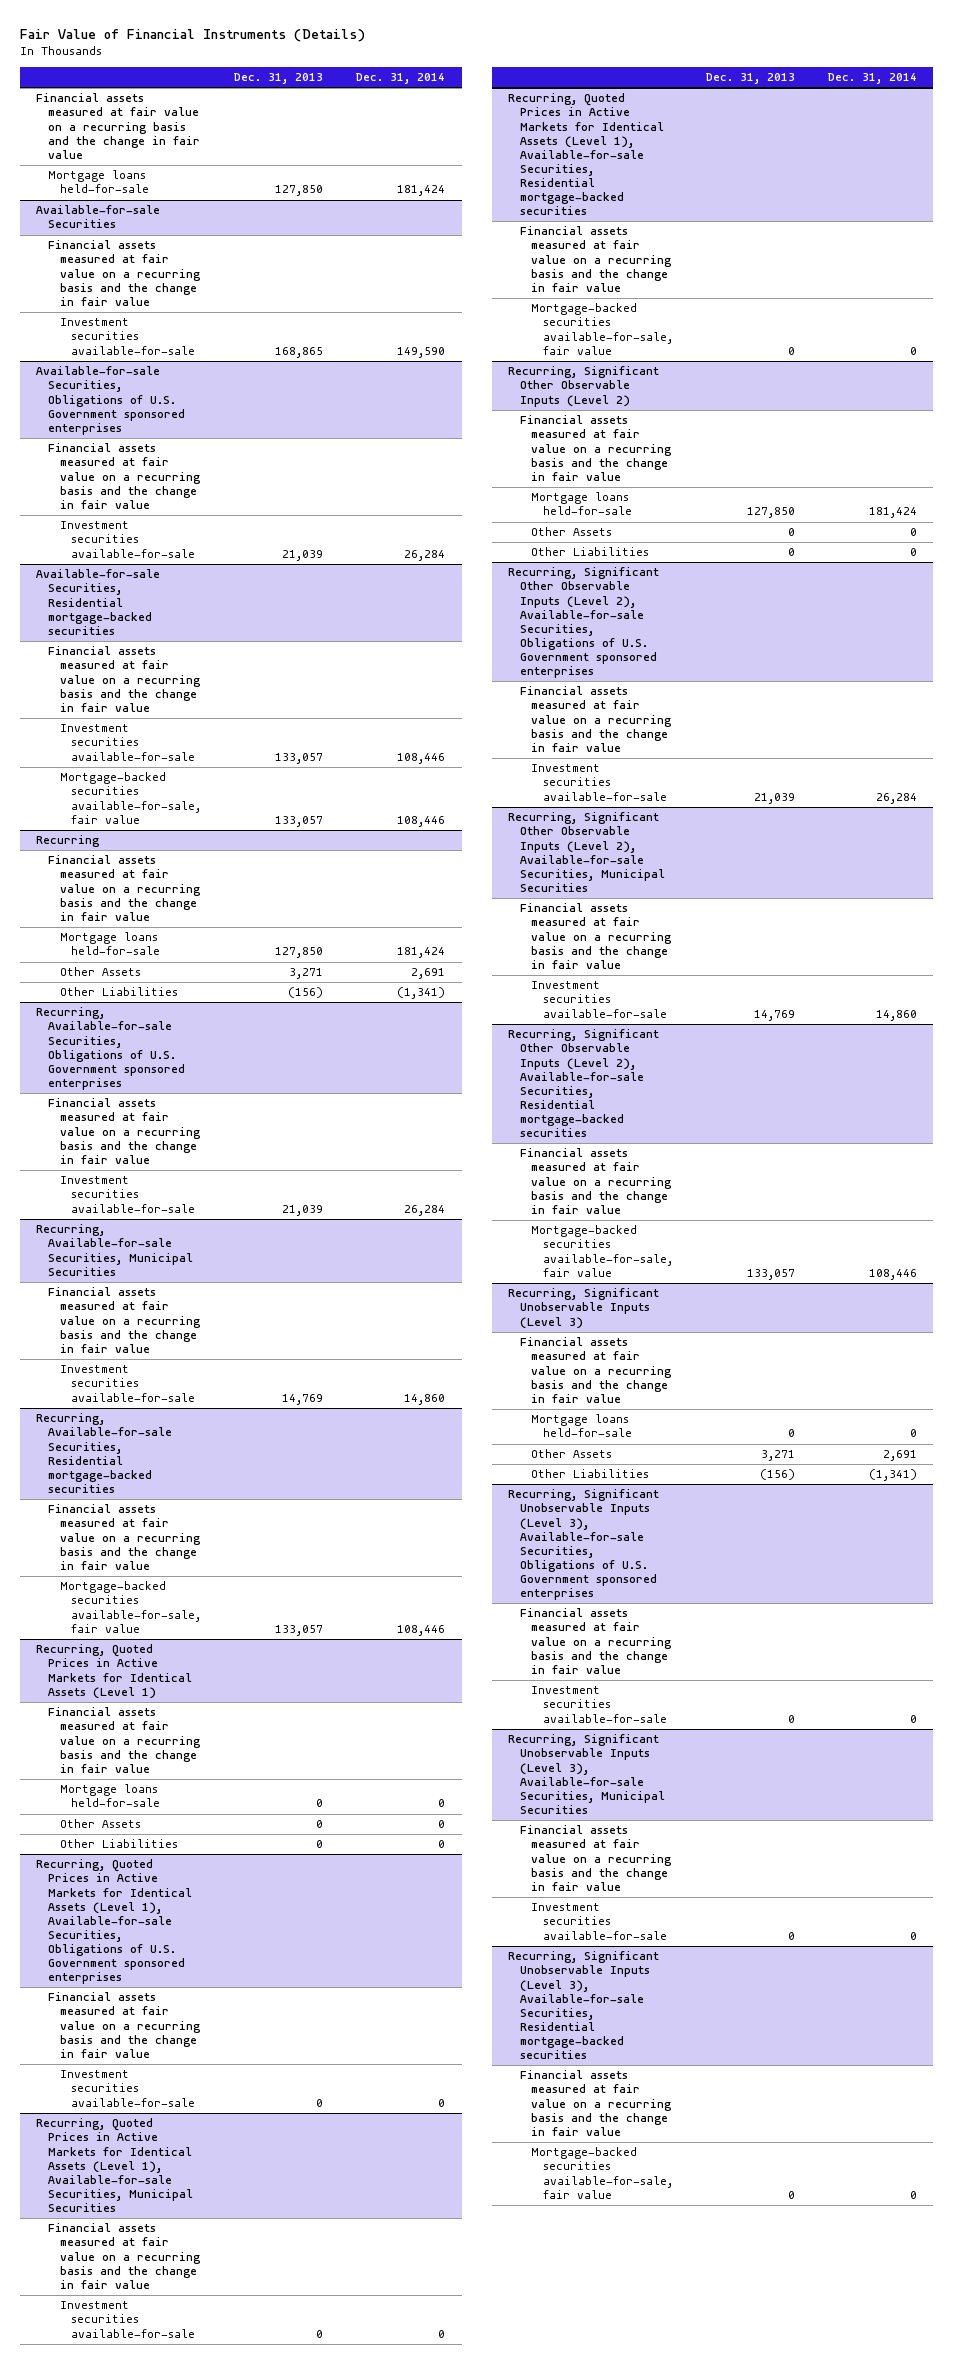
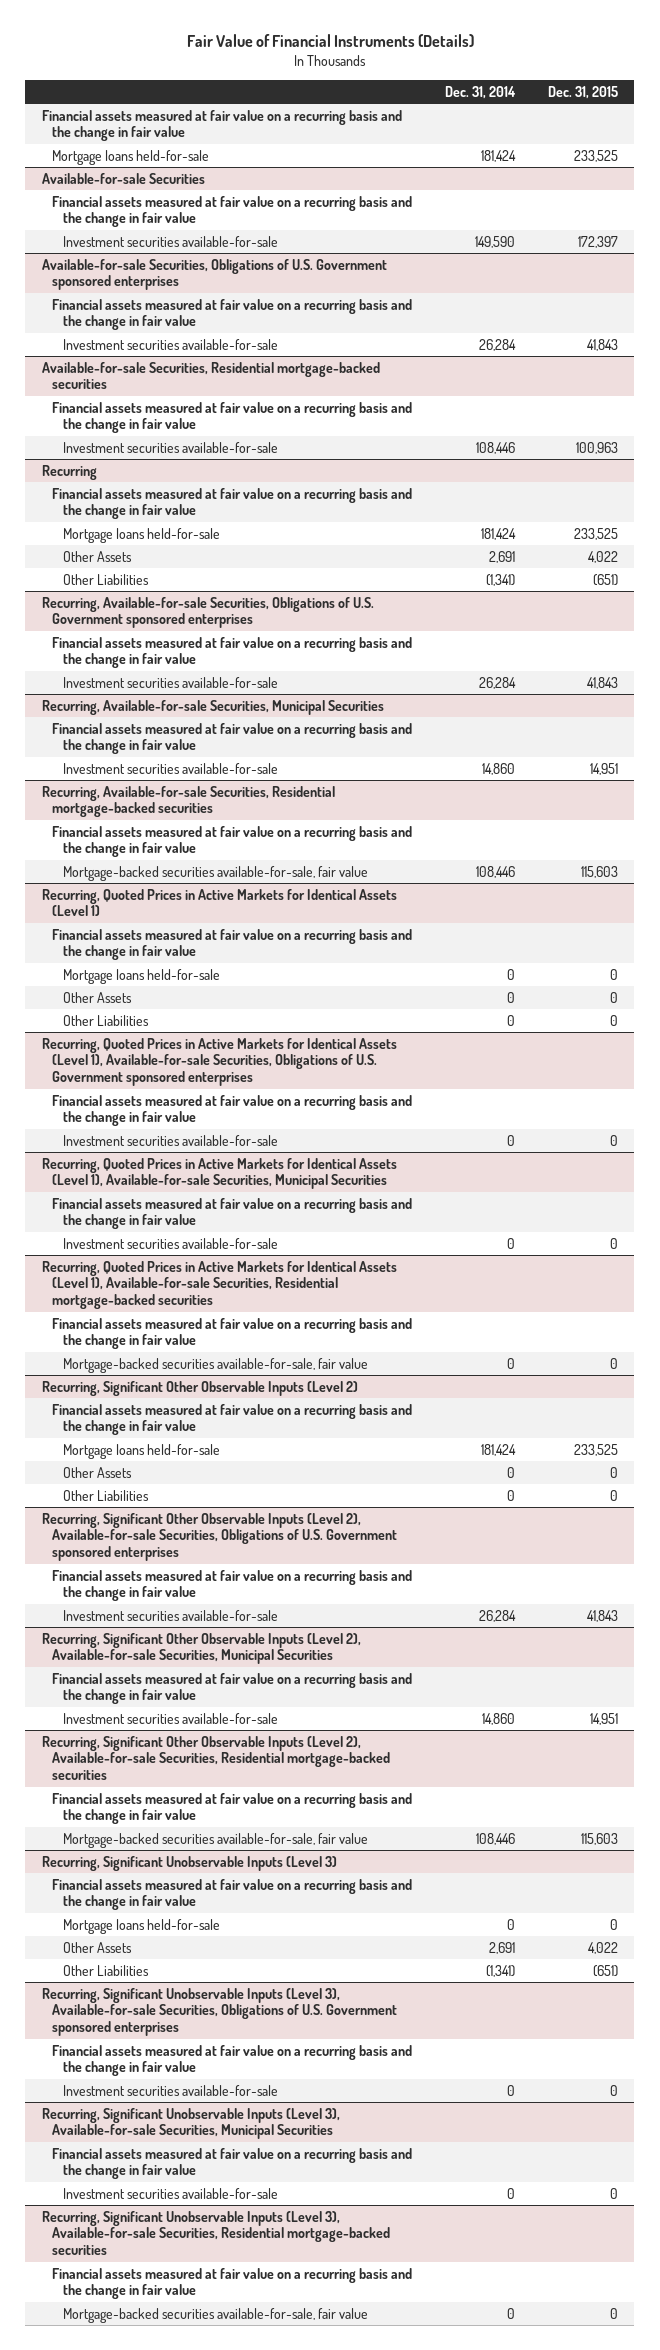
- | Dec. 31, 2013 | Dec. 31, 2014
+ | Dec. 31, 2014 | Dec. 31, 2015
@ Available-for-sale Securities, Residential mortgage-backed securities
- Mortgage-backed securities available-for-sale, fair value | 133,057 | 108,446

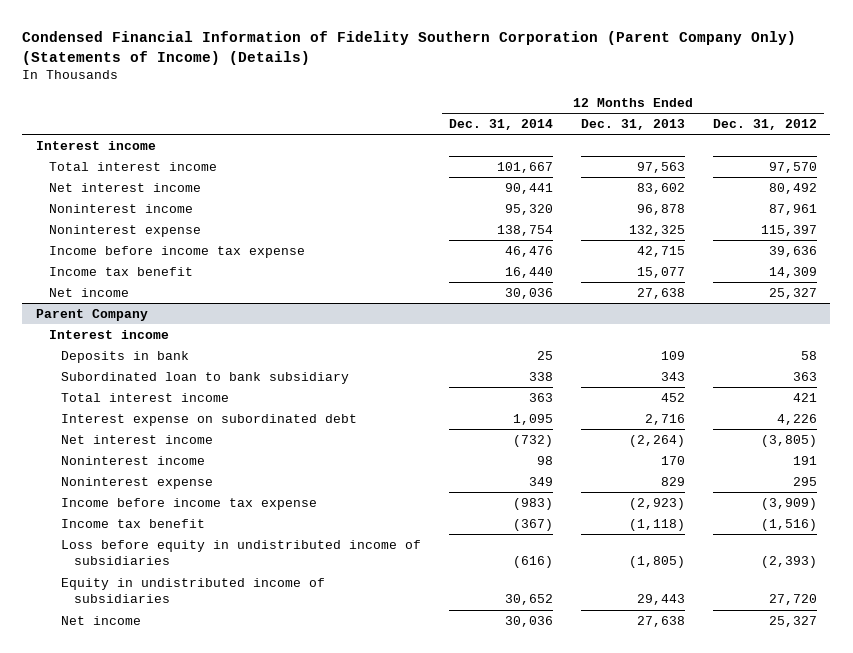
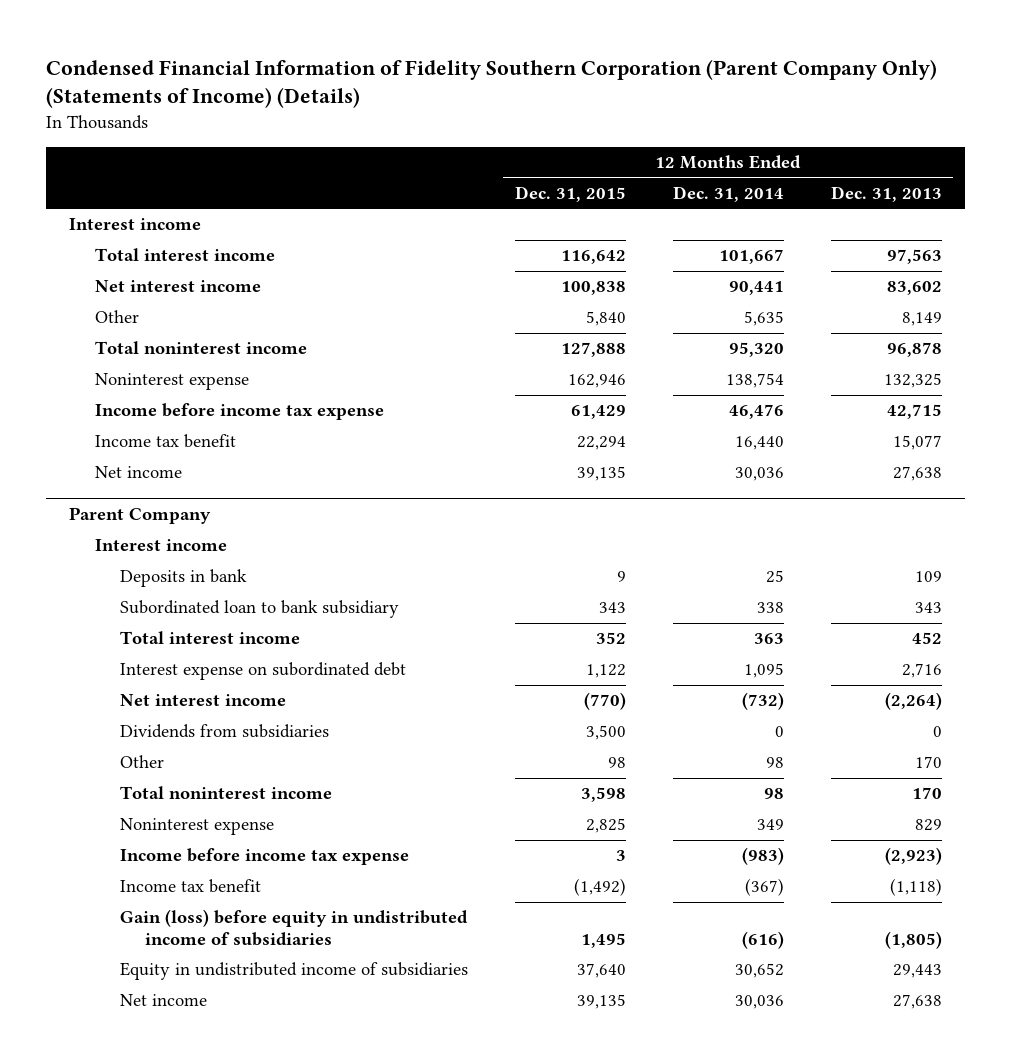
- | 12 Months Ended Dec. 31, 2014 | 12 Months Ended Dec. 31, 2013 | 12 Months Ended Dec. 31, 2012
+ | 12 Months Ended Dec. 31, 2015 | 12 Months Ended Dec. 31, 2014 | 12 Months Ended Dec. 31, 2013
- Noninterest income | 95,320 | 96,878 | 87,961
+ Other | 5,840 | 5,635 | 8,149
+ Total noninterest income | 127,888 | 95,320 | 96,878
@ Parent Company
- Noninterest income | 98 | 170 | 191
+ Dividends from subsidiaries | 3,500 | 0 | 0
+ Other | 98 | 98 | 170
+ Total noninterest income | 3,598 | 98 | 170
- Loss before equity in undistributed income of subsidiaries | (616) | (1,805) | (2,393)
+ Gain (loss) before equity in undistributed income of subsidiaries | 1,495 | (616) | (1,805)

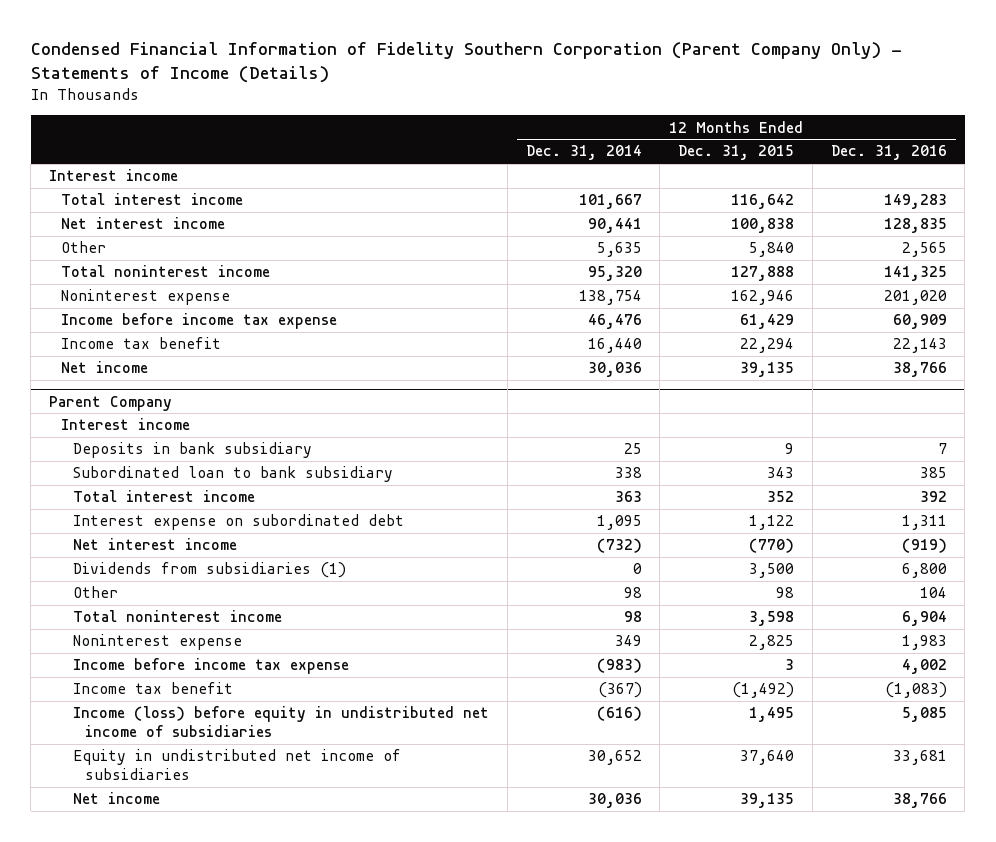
- Condensed Financial Information of Fidelity Southern Corporation (Parent Company Only) (Statements of Income) (Details)
+ Condensed Financial Information of Fidelity Southern Corporation (Parent Company Only) - Statements of Income (Details)
- | 12 Months Ended Dec. 31, 2015 | 12 Months Ended Dec. 31, 2014 | 12 Months Ended Dec. 31, 2013
+ | 12 Months Ended Dec. 31, 2014 | 12 Months Ended Dec. 31, 2015 | 12 Months Ended Dec. 31, 2016
@ Parent Company
- Deposits in bank | 9 | 25 | 109
+ Deposits in bank subsidiary | 25 | 9 | 7
- Dividends from subsidiaries | 3,500 | 0 | 0
+ Dividends from subsidiaries (1) | 0 | 3,500 | 6,800
- Gain (loss) before equity in undistributed income of subsidiaries | 1,495 | (616) | (1,805)
- Equity in undistributed income of subsidiaries | 37,640 | 30,652 | 29,443
+ Income (loss) before equity in undistributed net income of subsidiaries | (616) | 1,495 | 5,085
+ Equity in undistributed net income of subsidiaries | 30,652 | 37,640 | 33,681

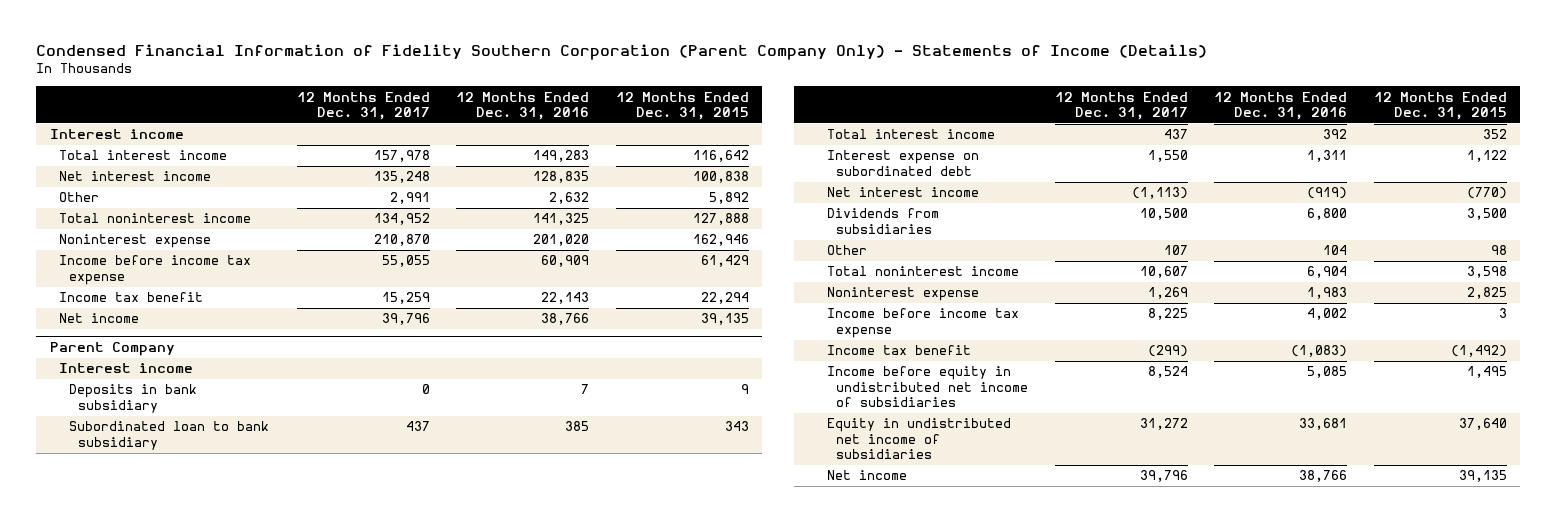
- | 12 Months Ended Dec. 31, 2014 | 12 Months Ended Dec. 31, 2015 | 12 Months Ended Dec. 31, 2016
+ | 12 Months Ended Dec. 31, 2017 | 12 Months Ended Dec. 31, 2016 | 12 Months Ended Dec. 31, 2015
- Other | 5,635 | 5,840 | 2,565
+ Other | 2,991 | 2,632 | 5,892
@ Parent Company
- Dividends from subsidiaries (1) | 0 | 3,500 | 6,800
+ Dividends from subsidiaries | 10,500 | 6,800 | 3,500
- Income (loss) before equity in undistributed net income of subsidiaries | (616) | 1,495 | 5,085
+ Income before equity in undistributed net income of subsidiaries | 8,524 | 5,085 | 1,495

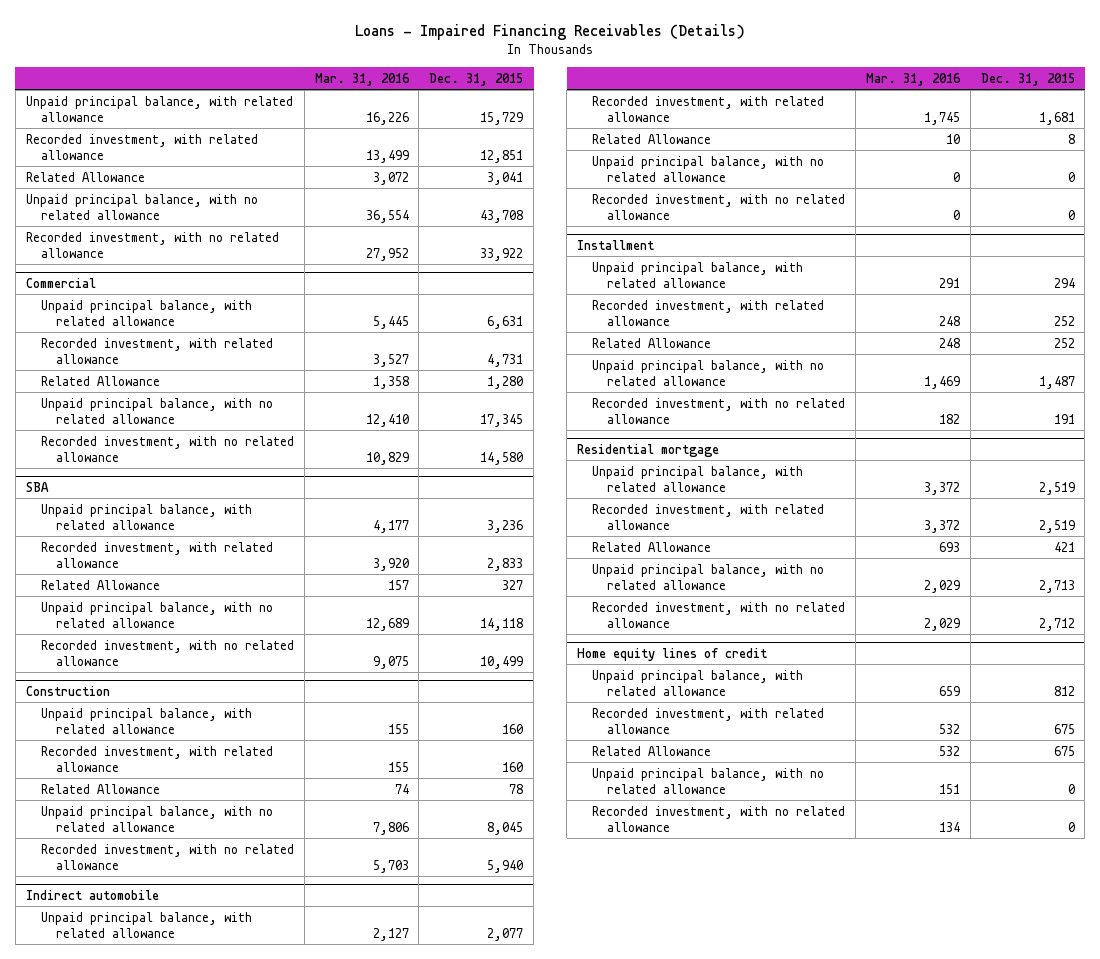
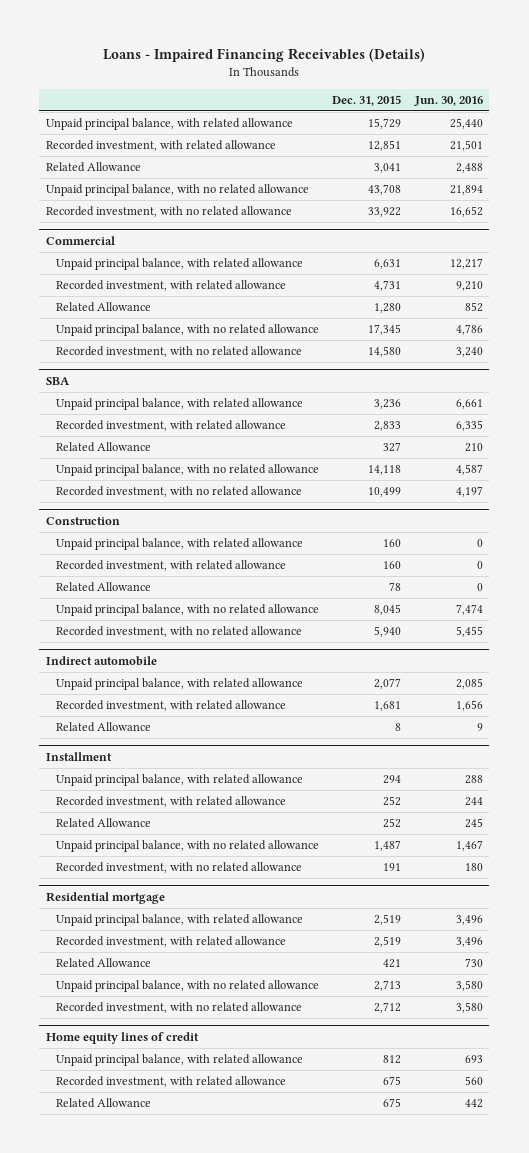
- | Mar. 31, 2016 | Dec. 31, 2015
+ | Dec. 31, 2015 | Jun. 30, 2016
@ Indirect automobile
- Unpaid principal balance, with no related allowance | 0 | 0
- Recorded investment, with no related allowance | 0 | 0
@ Home equity lines of credit
- Unpaid principal balance, with no related allowance | 151 | 0
- Recorded investment, with no related allowance | 134 | 0

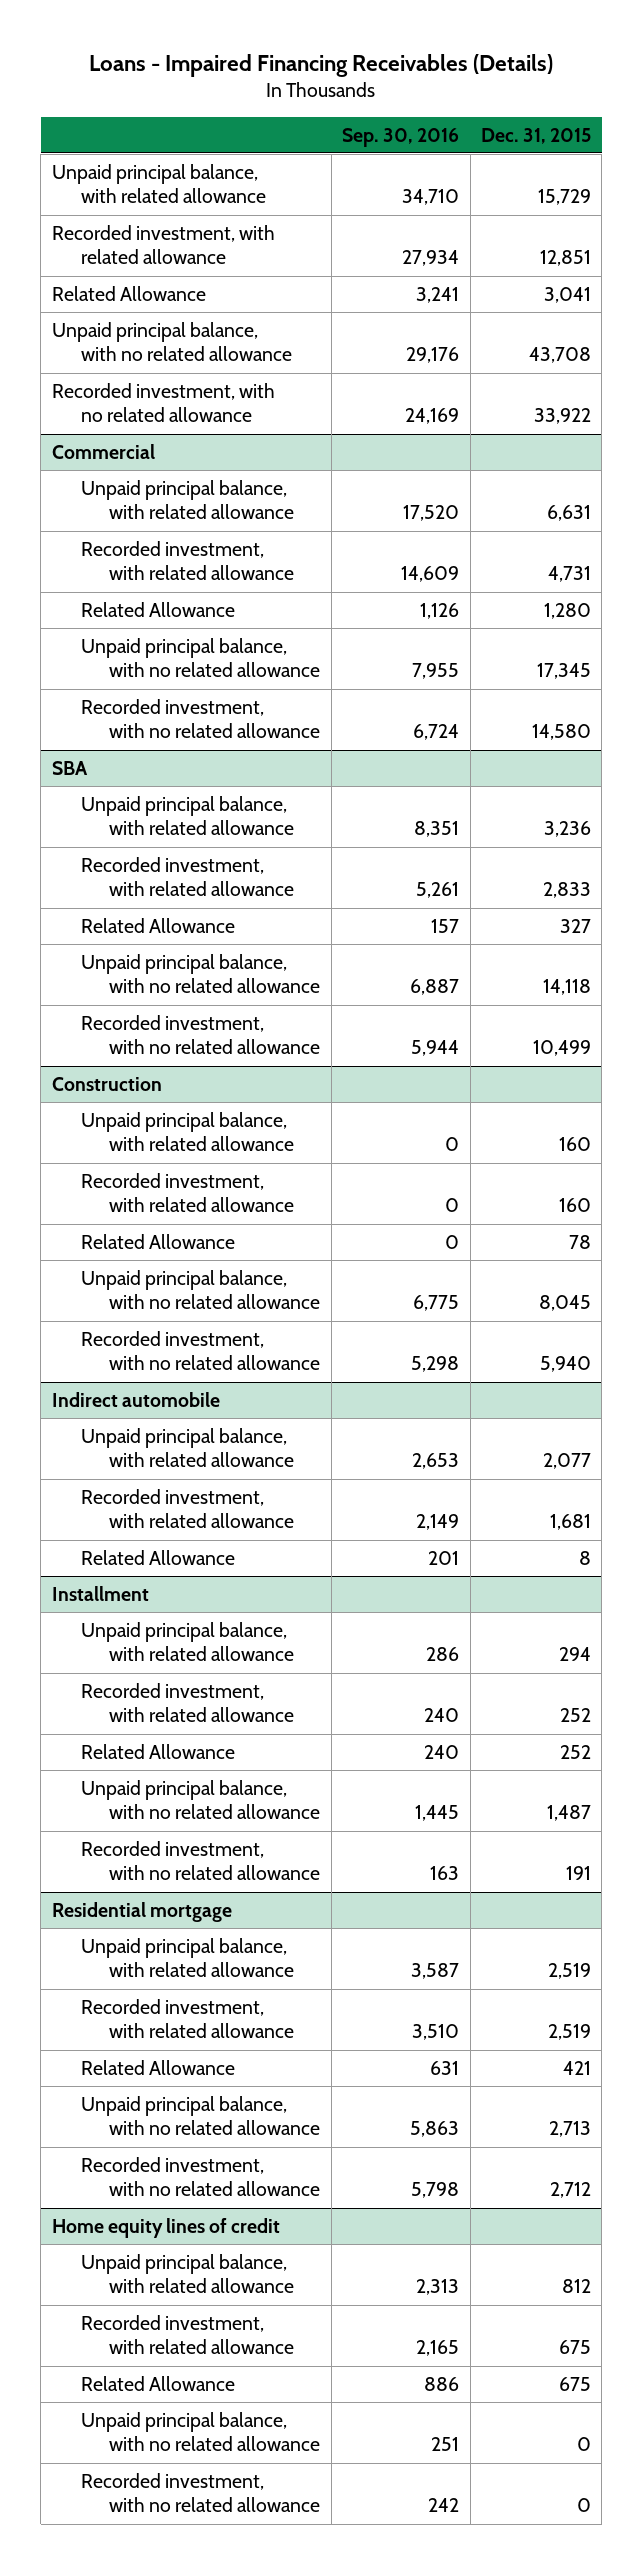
- | Dec. 31, 2015 | Jun. 30, 2016
+ | Sep. 30, 2016 | Dec. 31, 2015
@ Home equity lines of credit
+ Unpaid principal balance, with no related allowance | 251 | 0
+ Recorded investment, with no related allowance | 242 | 0

